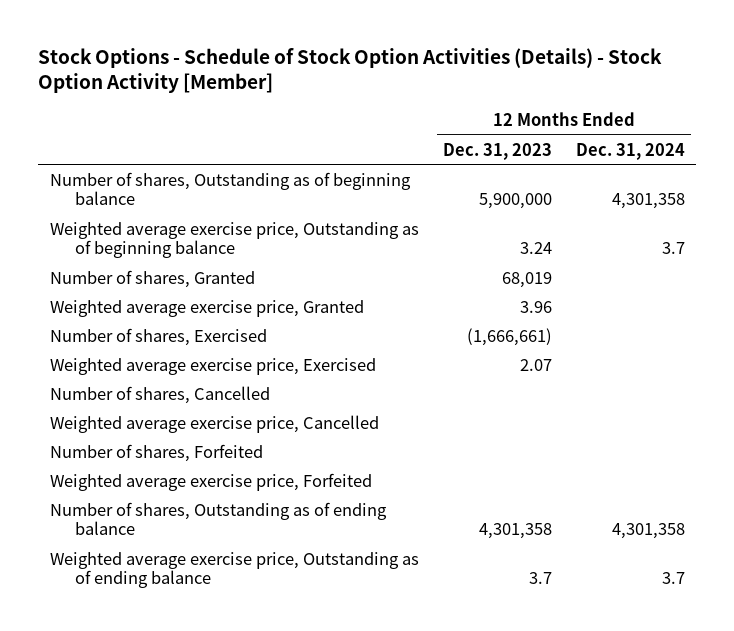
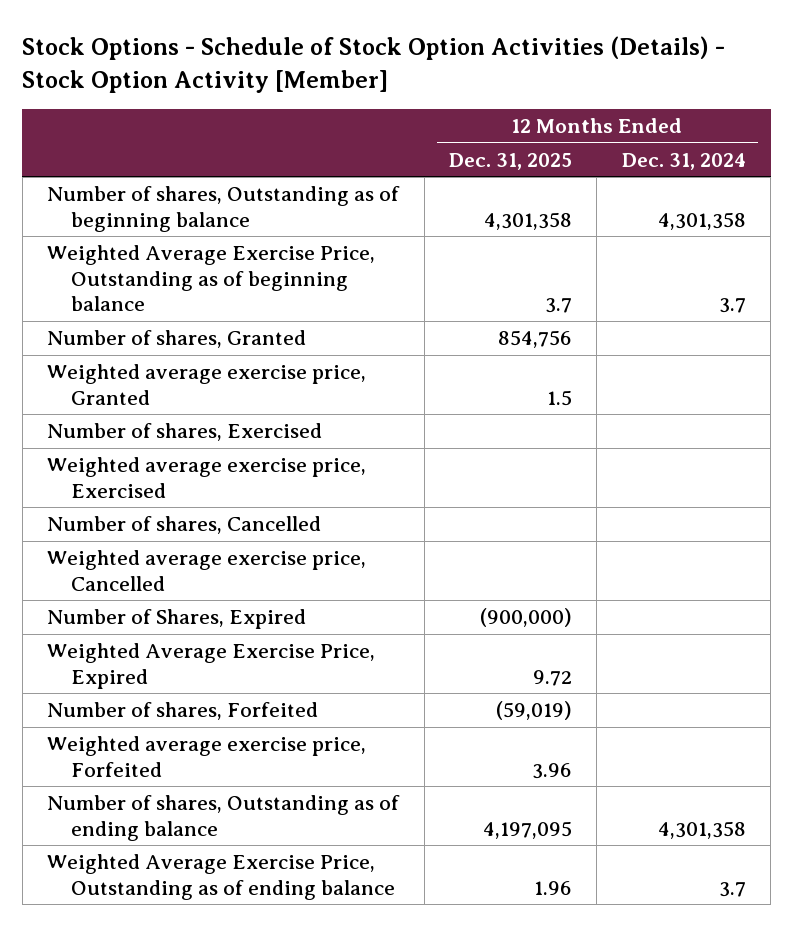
- | 12 Months Ended Dec. 31, 2023 | 12 Months Ended Dec. 31, 2024
+ | 12 Months Ended Dec. 31, 2025 | 12 Months Ended Dec. 31, 2024
- Weighted average exercise price, Outstanding as of beginning balance | 3.24 | 3.7
+ Weighted Average Exercise Price, Outstanding as of beginning balance | 3.7 | 3.7
+ Number of Shares, Expired | (900,000) |
+ Weighted Average Exercise Price, Expired | 9.72 |
- Weighted average exercise price, Outstanding as of ending balance | 3.7 | 3.7
+ Weighted Average Exercise Price, Outstanding as of ending balance | 1.96 | 3.7

